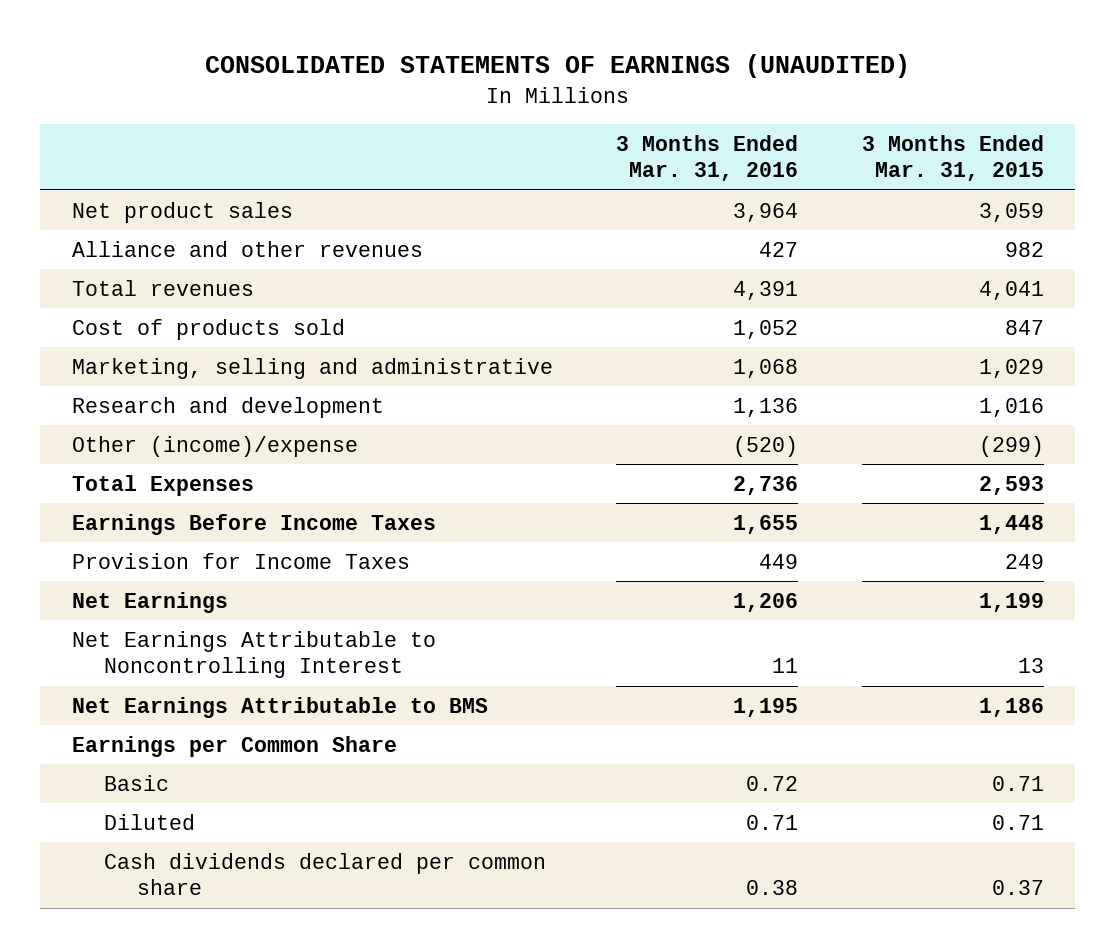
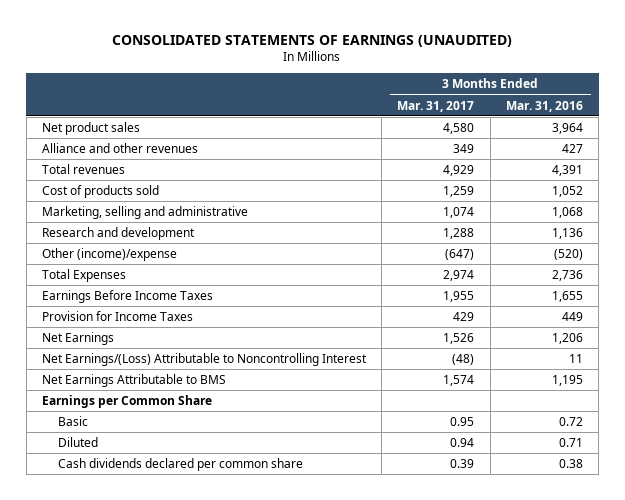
- | 3 Months Ended Mar. 31, 2016 | 3 Months Ended Mar. 31, 2015
+ | 3 Months Ended Mar. 31, 2017 | 3 Months Ended Mar. 31, 2016
- Net Earnings Attributable to Noncontrolling Interest | 11 | 13
+ Net Earnings/(Loss) Attributable to Noncontrolling Interest | (48) | 11

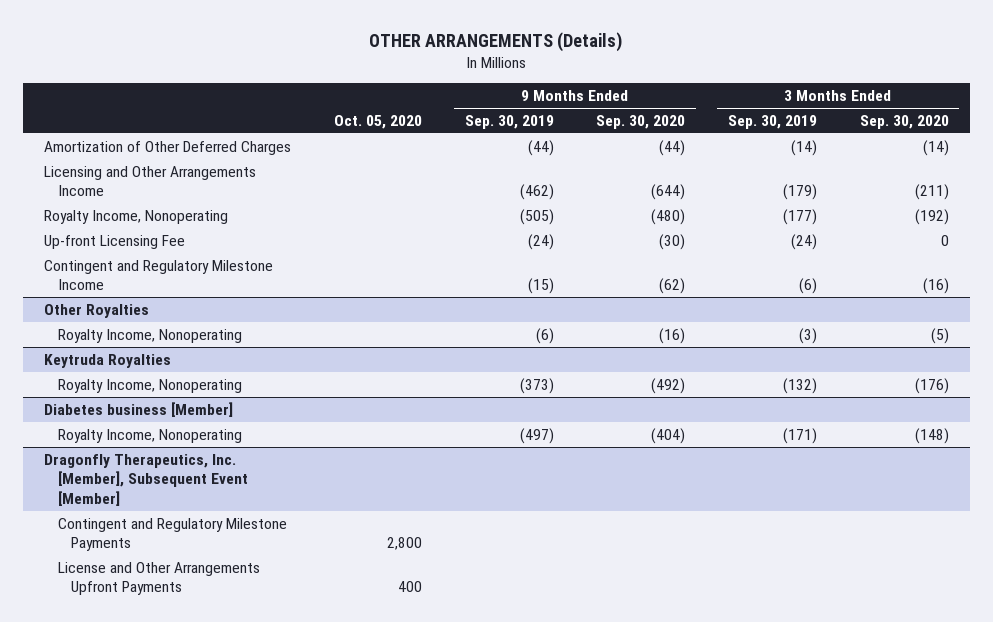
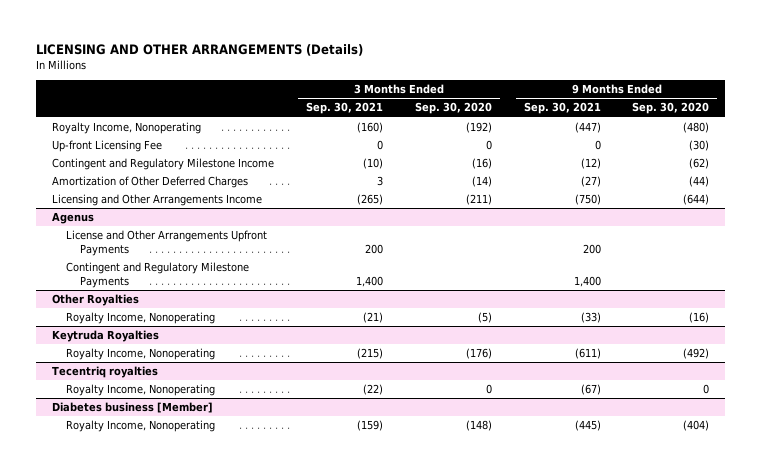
- OTHER ARRANGEMENTS (Details)
+ LICENSING AND OTHER ARRANGEMENTS (Details)
- | Oct. 05, 2020 | 9 Months Ended Sep. 30, 2019 | 9 Months Ended Sep. 30, 2020 | 3 Months Ended Sep. 30, 2019 | 3 Months Ended Sep. 30, 2020
+ | 3 Months Ended Sep. 30, 2021 | 3 Months Ended Sep. 30, 2020 | 9 Months Ended Sep. 30, 2021 | 9 Months Ended Sep. 30, 2020
moved down: Amortization of Other Deferred Charges | 3 | (14) | (27) | (44)
moved down: Licensing and Other Arrangements Income | (265) | (211) | (750) | (644)
+ Agenus
+ License and Other Arrangements Upfront Payments | 200 | | 200 |
+ Contingent and Regulatory Milestone Payments | 1,400 | | 1,400 |
+ Tecentriq royalties
+ Royalty Income, Nonoperating | (22) | 0 | (67) | 0
- Dragonfly Therapeutics, Inc. [Member], Subsequent Event [Member]
- Contingent and Regulatory Milestone Payments | 2,800 | | | |
- License and Other Arrangements Upfront Payments | 400 | | | |

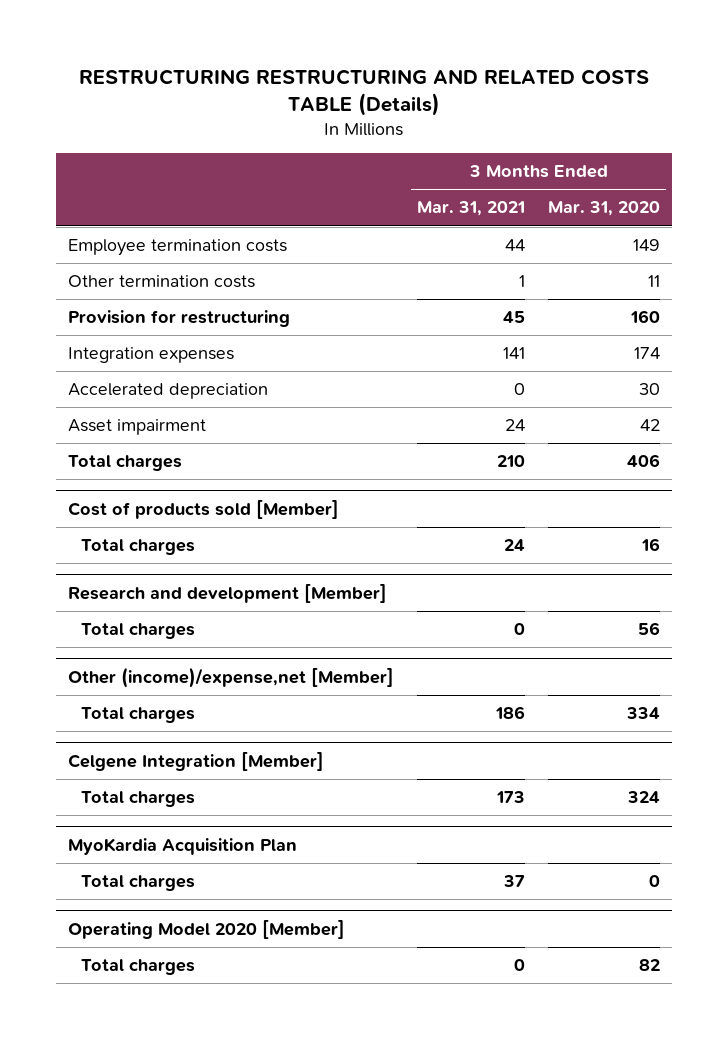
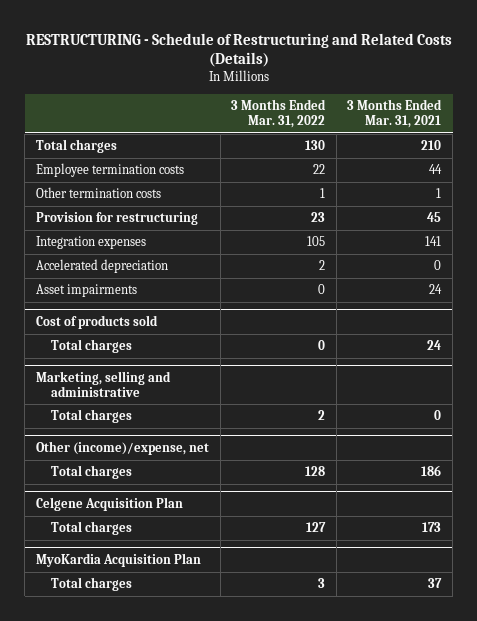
- RESTRUCTURING RESTRUCTURING AND RELATED COSTS TABLE (Details)
+ RESTRUCTURING - Schedule of Restructuring and Related Costs (Details)
- | 3 Months Ended Mar. 31, 2021 | 3 Months Ended Mar. 31, 2020
+ | 3 Months Ended Mar. 31, 2022 | 3 Months Ended Mar. 31, 2021
moved up: Total charges | 130 | 210
- Asset impairment | 24 | 42
- Cost of products sold [Member]
+ Asset impairments | 0 | 24
+ Cost of products sold
- Research and development [Member]
+ Marketing, selling and administrative
- Other (income)/expense,net [Member]
+ Other (income)/expense, net
- Celgene Integration [Member]
+ Celgene Acquisition Plan
- Operating Model 2020 [Member]
- Total charges | 0 | 82

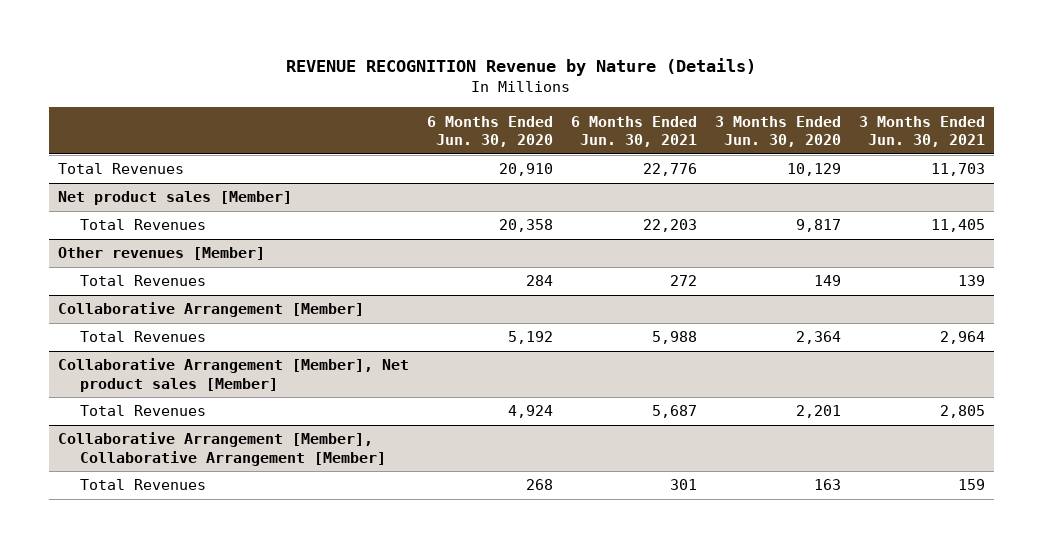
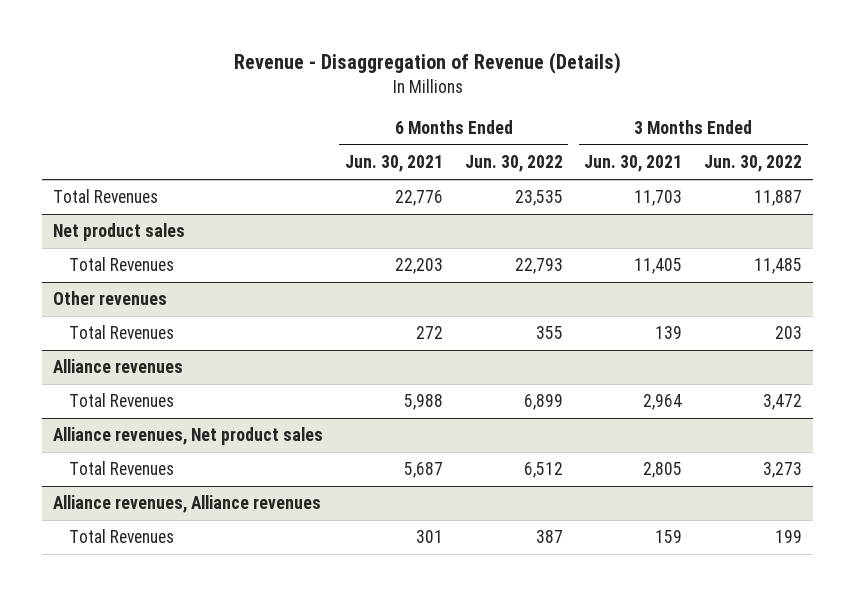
- REVENUE RECOGNITION Revenue by Nature (Details)
+ Revenue - Disaggregation of Revenue (Details)
- | 6 Months Ended Jun. 30, 2020 | 6 Months Ended Jun. 30, 2021 | 3 Months Ended Jun. 30, 2020 | 3 Months Ended Jun. 30, 2021
+ | 6 Months Ended Jun. 30, 2021 | 6 Months Ended Jun. 30, 2022 | 3 Months Ended Jun. 30, 2021 | 3 Months Ended Jun. 30, 2022
- Net product sales [Member]
+ Net product sales
- Other revenues [Member]
+ Other revenues
- Collaborative Arrangement [Member]
+ Alliance revenues
- Collaborative Arrangement [Member], Net product sales [Member]
+ Alliance revenues, Net product sales
- Collaborative Arrangement [Member], Collaborative Arrangement [Member]
+ Alliance revenues, Alliance revenues

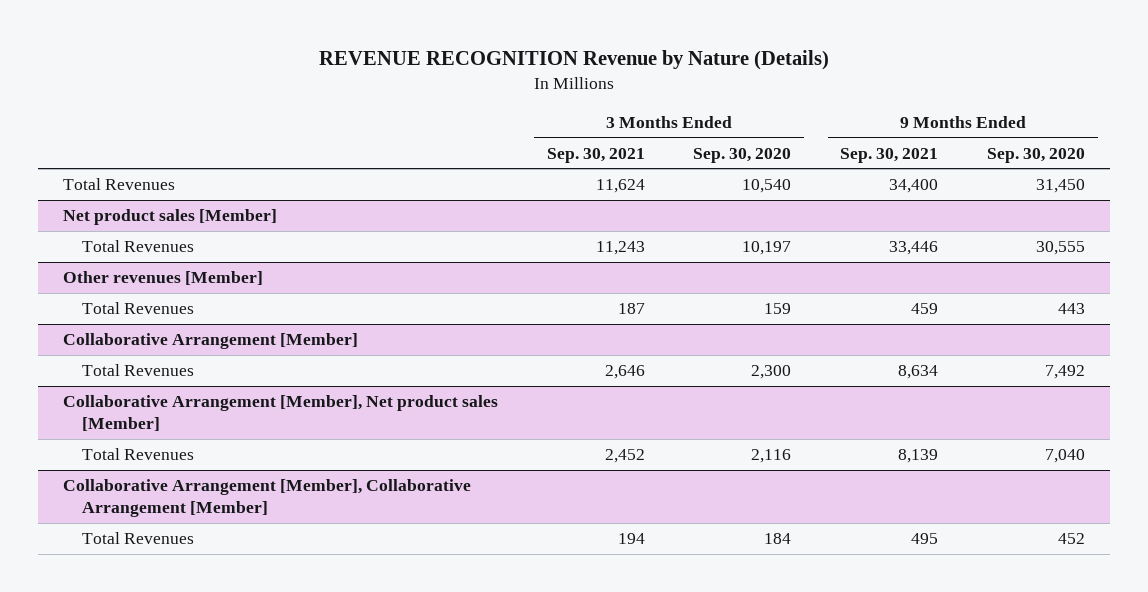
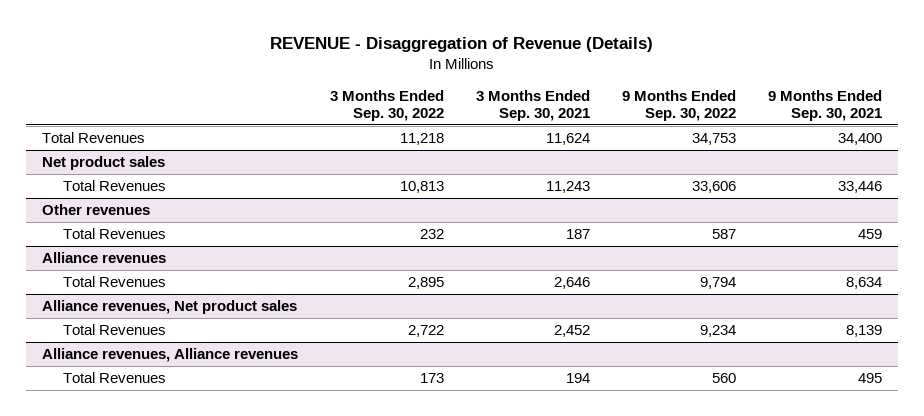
- REVENUE RECOGNITION Revenue by Nature (Details)
+ REVENUE - Disaggregation of Revenue (Details)
- | 3 Months Ended Sep. 30, 2021 | 3 Months Ended Sep. 30, 2020 | 9 Months Ended Sep. 30, 2021 | 9 Months Ended Sep. 30, 2020
+ | 3 Months Ended Sep. 30, 2022 | 3 Months Ended Sep. 30, 2021 | 9 Months Ended Sep. 30, 2022 | 9 Months Ended Sep. 30, 2021
- Net product sales [Member]
+ Net product sales
- Other revenues [Member]
+ Other revenues
- Collaborative Arrangement [Member]
+ Alliance revenues
- Collaborative Arrangement [Member], Net product sales [Member]
+ Alliance revenues, Net product sales
- Collaborative Arrangement [Member], Collaborative Arrangement [Member]
+ Alliance revenues, Alliance revenues

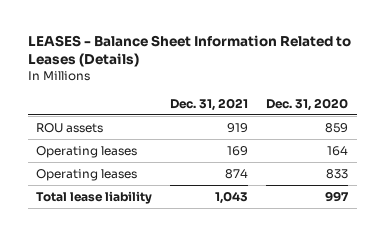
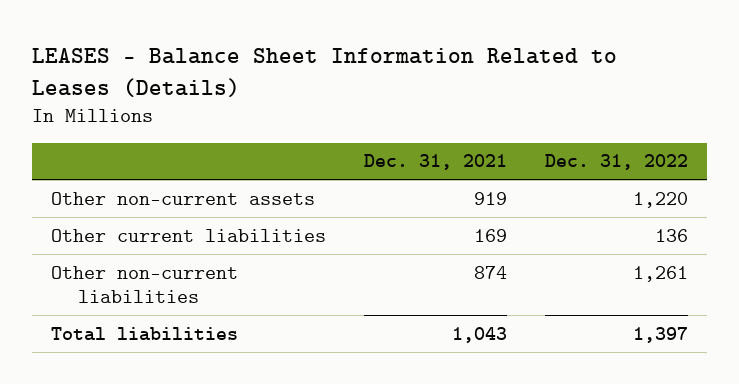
- | Dec. 31, 2021 | Dec. 31, 2020
+ | Dec. 31, 2021 | Dec. 31, 2022
- ROU assets | 919 | 859
- Operating leases | 169 | 164
- Operating leases | 874 | 833
- Total lease liability | 1,043 | 997
+ Other non-current assets | 919 | 1,220
+ Other current liabilities | 169 | 136
+ Other non-current liabilities | 874 | 1,261
+ Total liabilities | 1,043 | 1,397

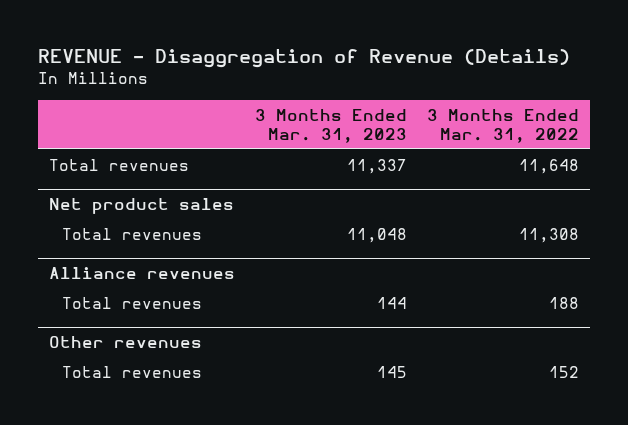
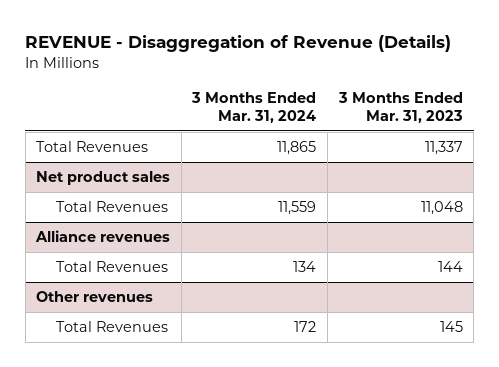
- | 3 Months Ended Mar. 31, 2023 | 3 Months Ended Mar. 31, 2022
+ | 3 Months Ended Mar. 31, 2024 | 3 Months Ended Mar. 31, 2023
- Total revenues | 11,337 | 11,648
+ Total Revenues | 11,865 | 11,337
@ Net product sales
- Total revenues | 11,048 | 11,308
+ Total Revenues | 11,559 | 11,048
@ Alliance revenues
- Total revenues | 144 | 188
+ Total Revenues | 134 | 144
@ Other revenues
- Total revenues | 145 | 152
+ Total Revenues | 172 | 145

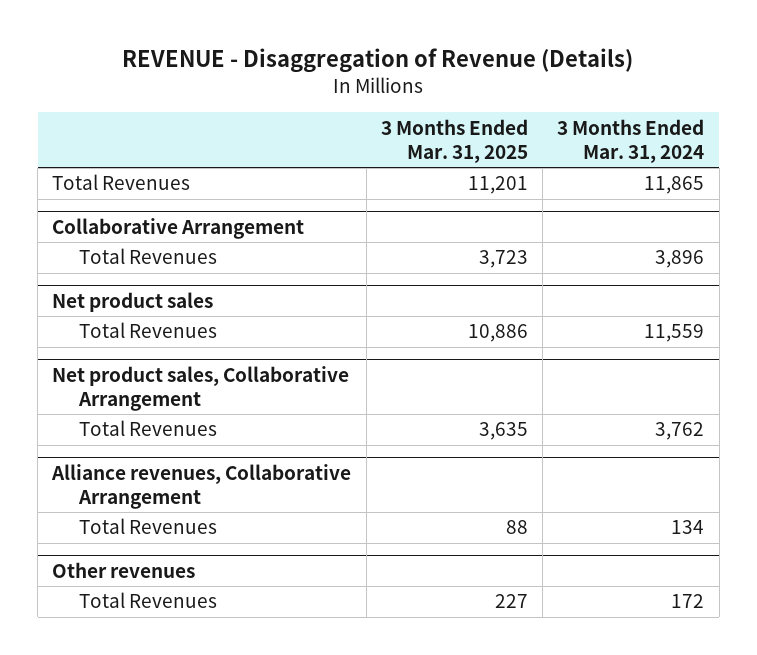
- | 3 Months Ended Mar. 31, 2024 | 3 Months Ended Mar. 31, 2023
+ | 3 Months Ended Mar. 31, 2025 | 3 Months Ended Mar. 31, 2024
+ Collaborative Arrangement
+ Total Revenues | 3,723 | 3,896
- Alliance revenues
+ Net product sales, Collaborative Arrangement
+ Total Revenues | 3,635 | 3,762
+ Alliance revenues, Collaborative Arrangement

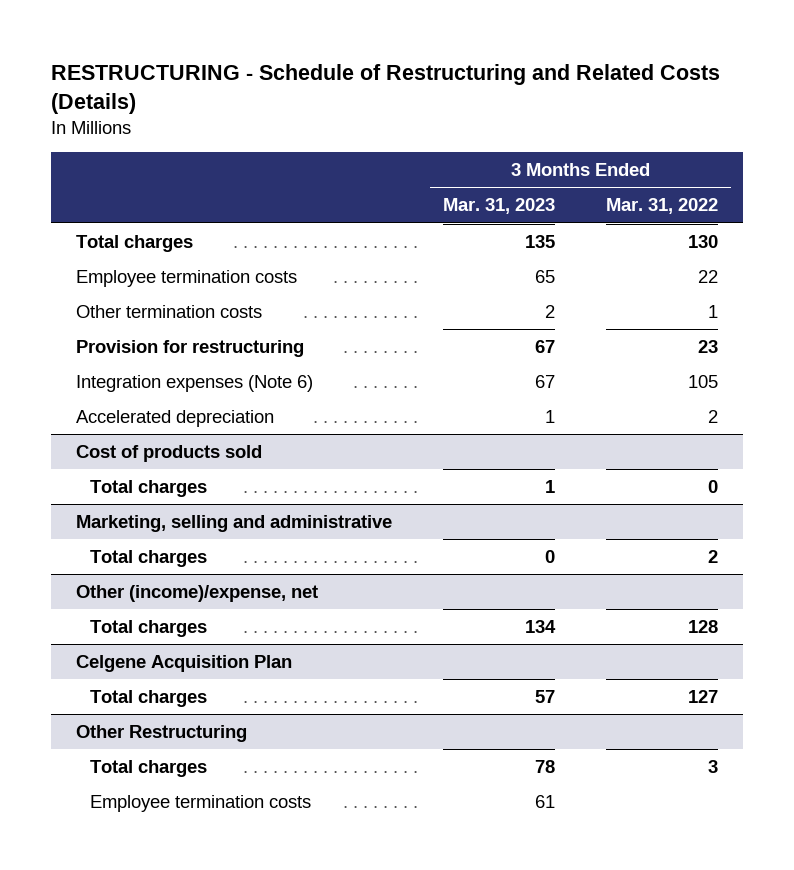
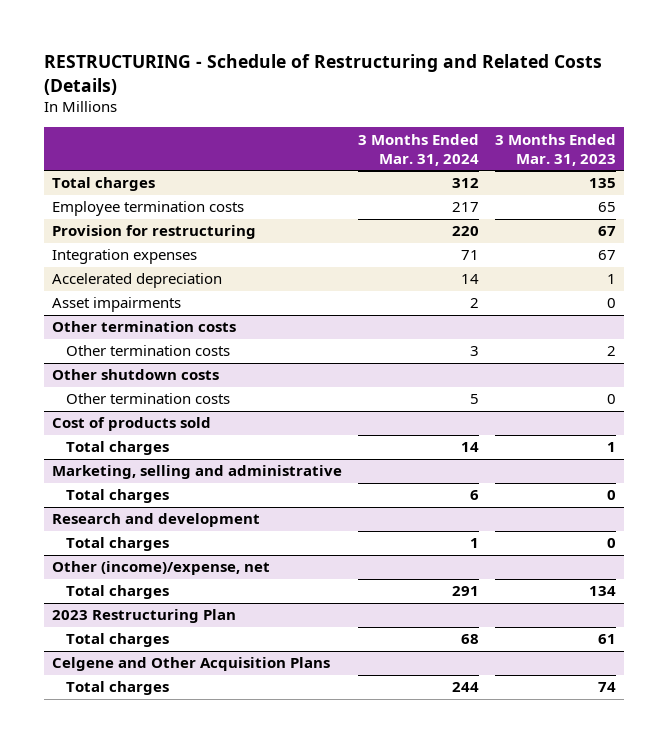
- | 3 Months Ended Mar. 31, 2023 | 3 Months Ended Mar. 31, 2022
+ | 3 Months Ended Mar. 31, 2024 | 3 Months Ended Mar. 31, 2023
- Other termination costs | 2 | 1
- Integration expenses (Note 6) | 67 | 105
+ Integration expenses | 71 | 67
+ Asset impairments | 2 | 0
+ Other termination costs
+ Other termination costs | 3 | 2
+ Other shutdown costs
+ Other termination costs | 5 | 0
+ Research and development
+ Total charges | 1 | 0
- Celgene Acquisition Plan
- Total charges | 57 | 127
- Other Restructuring
- Total charges | 78 | 3
- Employee termination costs | 61 |
+ 2023 Restructuring Plan
+ Total charges | 68 | 61
+ Celgene and Other Acquisition Plans
+ Total charges | 244 | 74

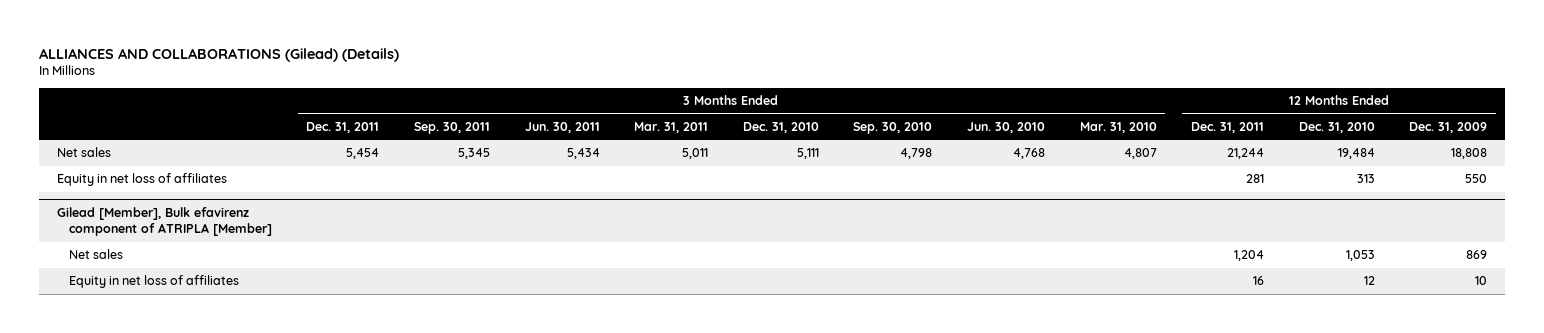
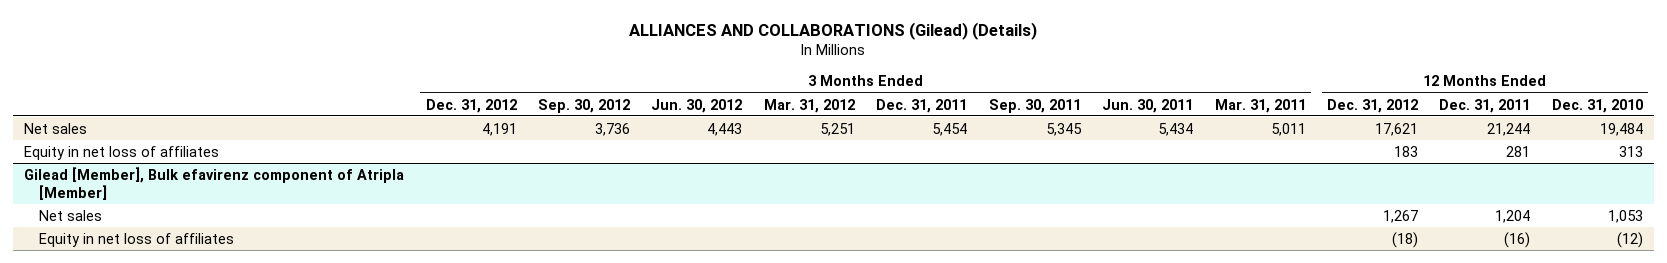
- | 3 Months Ended Dec. 31, 2011 | 3 Months Ended Sep. 30, 2011 | 3 Months Ended Jun. 30, 2011 | 3 Months Ended Mar. 31, 2011 | 3 Months Ended Dec. 31, 2010 | 3 Months Ended Sep. 30, 2010 | 3 Months Ended Jun. 30, 2010 | 3 Months Ended Mar. 31, 2010 | 12 Months Ended Dec. 31, 2011 | 12 Months Ended Dec. 31, 2010 | 12 Months Ended Dec. 31, 2009
+ | 3 Months Ended Dec. 31, 2012 | 3 Months Ended Sep. 30, 2012 | 3 Months Ended Jun. 30, 2012 | 3 Months Ended Mar. 31, 2012 | 3 Months Ended Dec. 31, 2011 | 3 Months Ended Sep. 30, 2011 | 3 Months Ended Jun. 30, 2011 | 3 Months Ended Mar. 31, 2011 | 12 Months Ended Dec. 31, 2012 | 12 Months Ended Dec. 31, 2011 | 12 Months Ended Dec. 31, 2010
- Gilead [Member], Bulk efavirenz component of ATRIPLA [Member]
+ Gilead [Member], Bulk efavirenz component of Atripla [Member]
- Equity in net loss of affiliates | | | | | | | | | 16 | 12 | 10
+ Equity in net loss of affiliates | | | | | | | | | (18) | (16) | (12)

